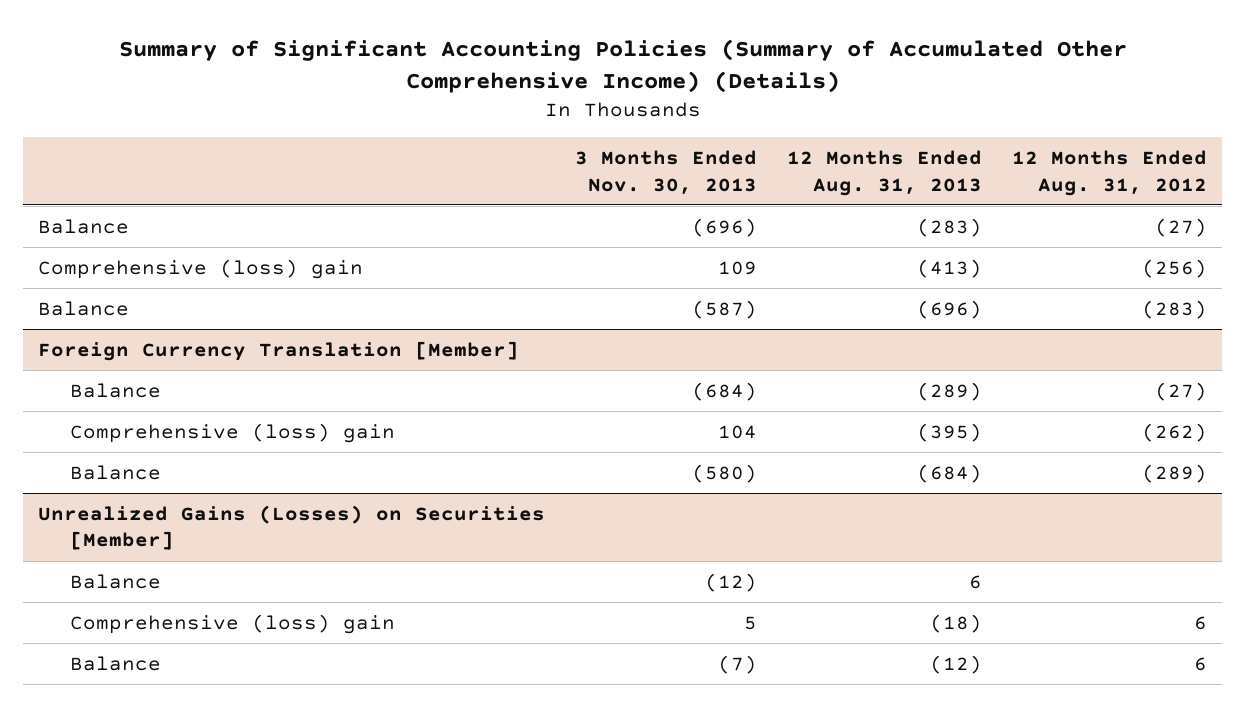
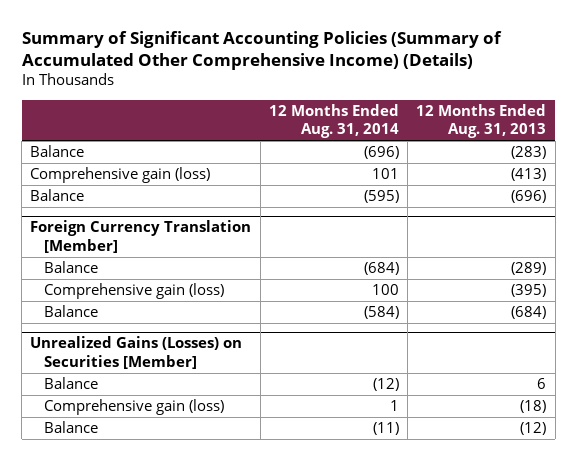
- | 3 Months Ended Nov. 30, 2013 | 12 Months Ended Aug. 31, 2013 | 12 Months Ended Aug. 31, 2012
+ | 12 Months Ended Aug. 31, 2014 | 12 Months Ended Aug. 31, 2013
- Comprehensive (loss) gain | 109 | (413) | (256)
+ Comprehensive gain (loss) | 101 | (413)
@ Foreign Currency Translation [Member]
- Comprehensive (loss) gain | 104 | (395) | (262)
+ Comprehensive gain (loss) | 100 | (395)
@ Unrealized Gains (Losses) on Securities [Member]
- Comprehensive (loss) gain | 5 | (18) | 6
+ Comprehensive gain (loss) | 1 | (18)

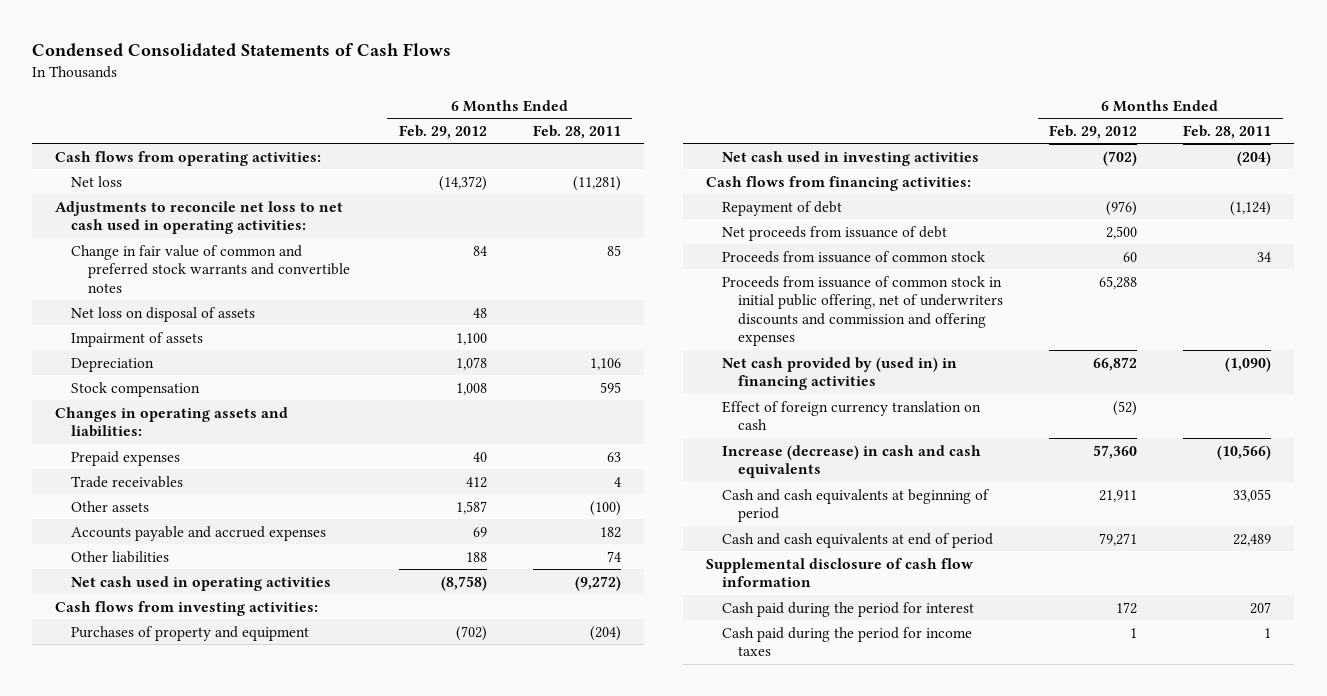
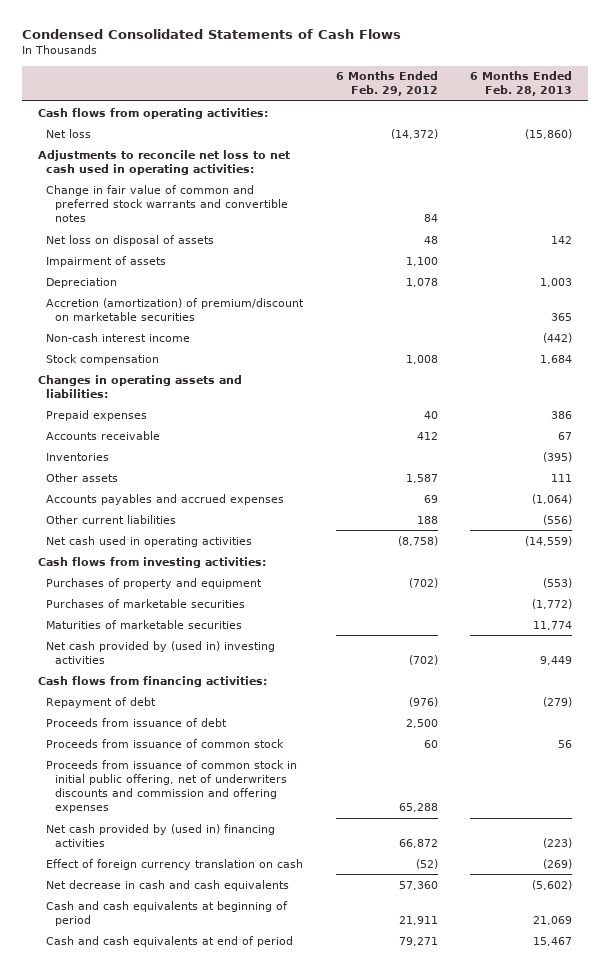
- | 6 Months Ended Feb. 29, 2012 | 6 Months Ended Feb. 28, 2011
+ | 6 Months Ended Feb. 29, 2012 | 6 Months Ended Feb. 28, 2013
+ Accretion (amortization) of premium/discount on marketable securities | | 365
+ Non-cash interest income | | (442)
- Trade receivables | 412 | 4
+ Accounts receivable | 412 | 67
+ Inventories | | (395)
- Accounts payable and accrued expenses | 69 | 182
- Other liabilities | 188 | 74
+ Accounts payables and accrued expenses | 69 | (1,064)
+ Other current liabilities | 188 | (556)
- Net cash used in investing activities | (702) | (204)
+ Purchases of marketable securities | | (1,772)
+ Maturities of marketable securities | | 11,774
+ Net cash provided by (used in) investing activities | (702) | 9,449
- Net proceeds from issuance of debt | 2,500 |
+ Proceeds from issuance of debt | 2,500 |
- Net cash provided by (used in) in financing activities | 66,872 | (1,090)
+ Net cash provided by (used in) financing activities | 66,872 | (223)
- Increase (decrease) in cash and cash equivalents | 57,360 | (10,566)
+ Net decrease in cash and cash equivalents | 57,360 | (5,602)
- Supplemental disclosure of cash flow information
- Cash paid during the period for interest | 172 | 207
- Cash paid during the period for income taxes | 1 | 1

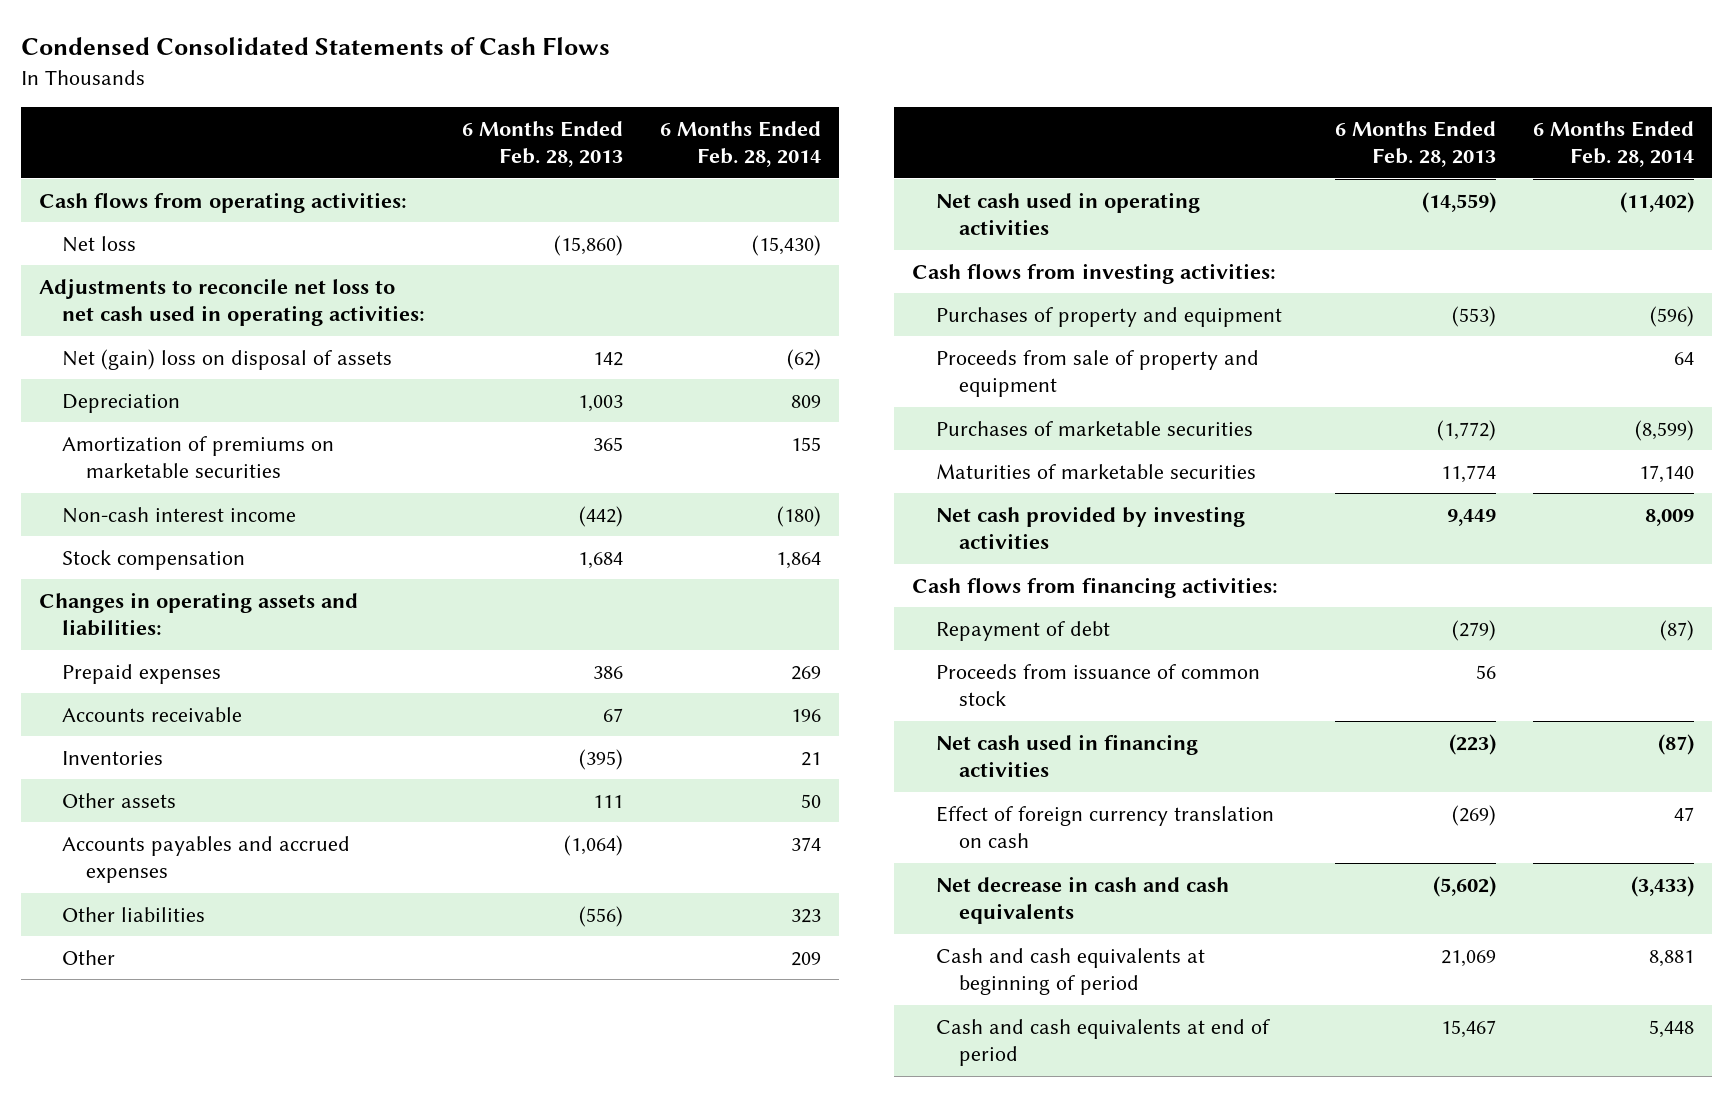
- | 6 Months Ended Feb. 29, 2012 | 6 Months Ended Feb. 28, 2013
+ | 6 Months Ended Feb. 28, 2013 | 6 Months Ended Feb. 28, 2014
- Change in fair value of common and preferred stock warrants and convertible notes | 84 |
- Net loss on disposal of assets | 48 | 142
- Impairment of assets | 1,100 |
+ Net (gain) loss on disposal of assets | 142 | (62)
- Accretion (amortization) of premium/discount on marketable securities | | 365
+ Amortization of premiums on marketable securities | 365 | 155
- Other current liabilities | 188 | (556)
+ Other liabilities | (556) | 323
+ Other | | 209
+ Proceeds from sale of property and equipment | | 64
- Net cash provided by (used in) investing activities | (702) | 9,449
+ Net cash provided by investing activities | 9,449 | 8,009
- Proceeds from issuance of debt | 2,500 |
- Proceeds from issuance of common stock in initial public offering, net of underwriters discounts and commission and offering expenses | 65,288 |
- Net cash provided by (used in) financing activities | 66,872 | (223)
+ Net cash used in financing activities | (223) | (87)

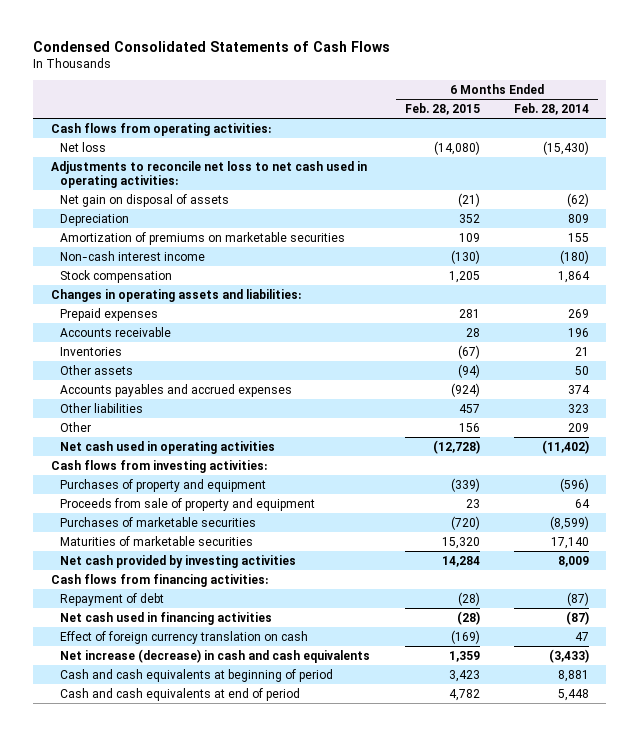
- | 6 Months Ended Feb. 28, 2013 | 6 Months Ended Feb. 28, 2014
+ | 6 Months Ended Feb. 28, 2015 | 6 Months Ended Feb. 28, 2014
- Net (gain) loss on disposal of assets | 142 | (62)
+ Net gain on disposal of assets | (21) | (62)
- Proceeds from issuance of common stock | 56 |
- Net decrease in cash and cash equivalents | (5,602) | (3,433)
+ Net increase (decrease) in cash and cash equivalents | 1,359 | (3,433)

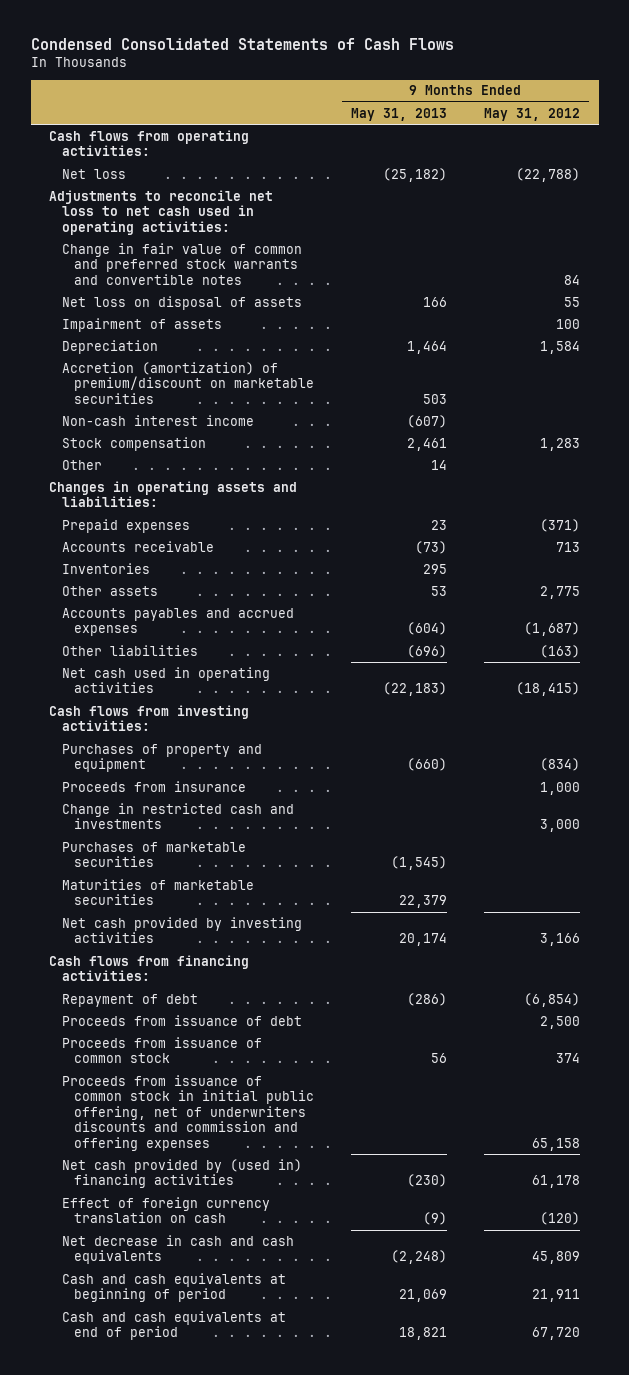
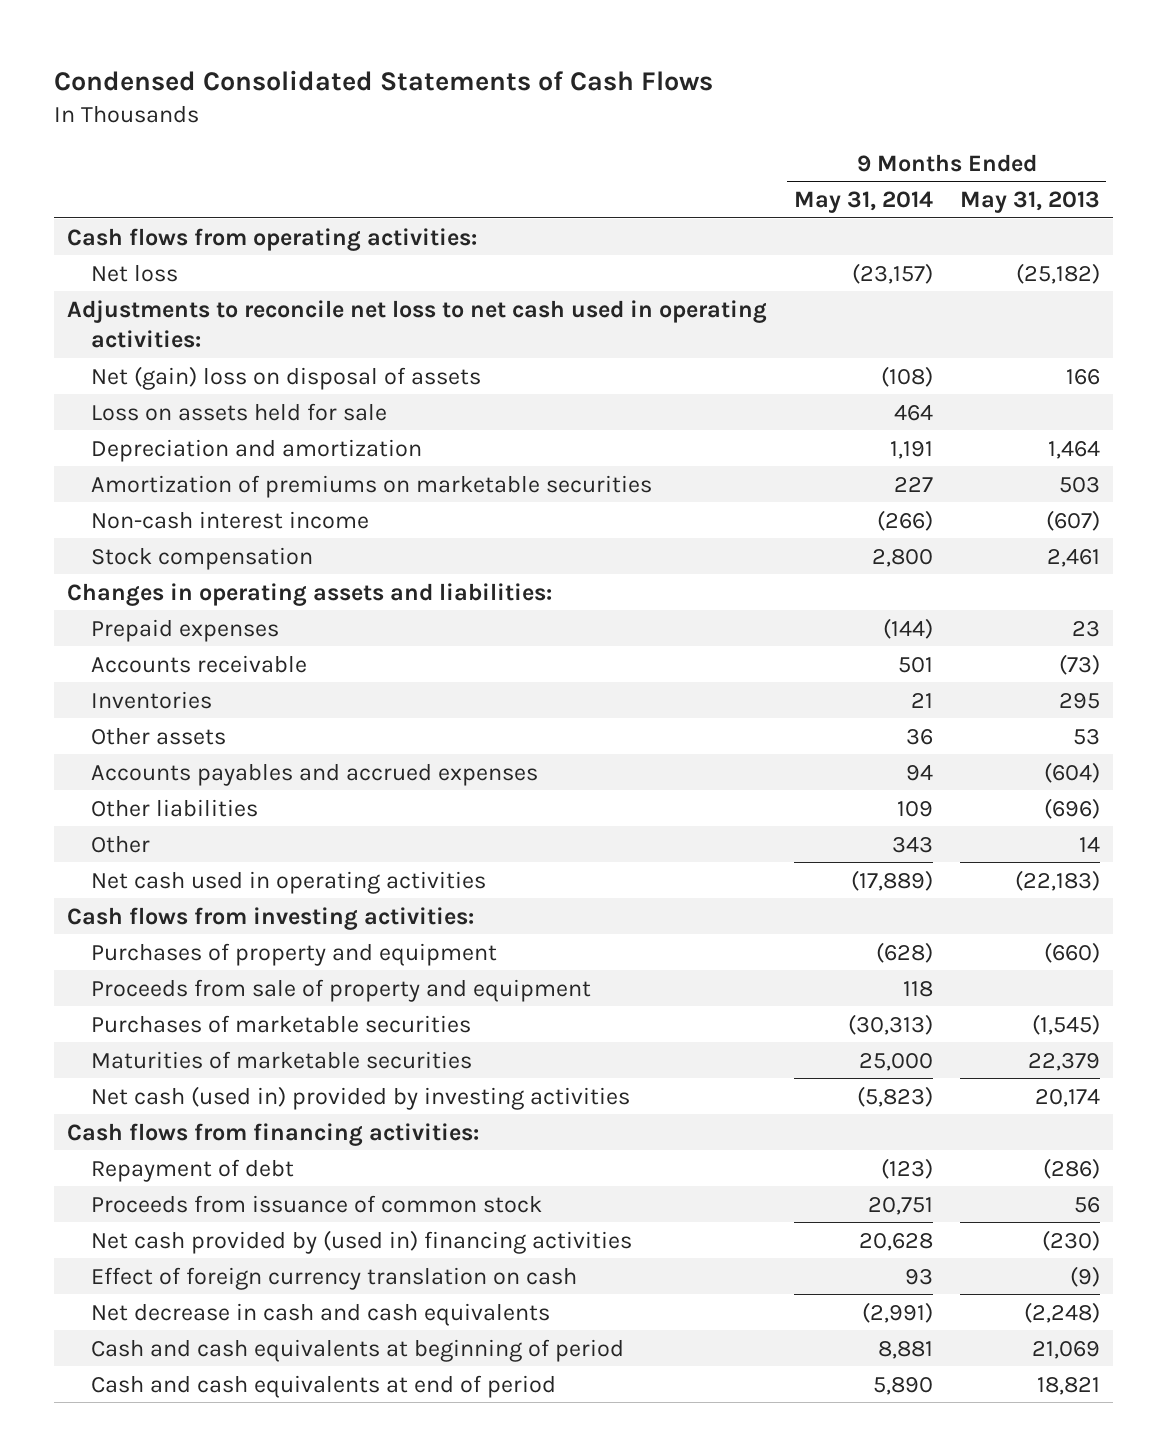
- | 9 Months Ended May 31, 2013 | 9 Months Ended May 31, 2012
+ | 9 Months Ended May 31, 2014 | 9 Months Ended May 31, 2013
- Change in fair value of common and preferred stock warrants and convertible notes | | 84
- Net loss on disposal of assets | 166 | 55
- Impairment of assets | | 100
- Depreciation | 1,464 | 1,584
- Accretion (amortization) of premium/discount on marketable securities | 503 |
+ Net (gain) loss on disposal of assets | (108) | 166
+ Loss on assets held for sale | 464 |
+ Depreciation and amortization | 1,191 | 1,464
+ Amortization of premiums on marketable securities | 227 | 503
moved down: Other | 343 | 14
- Proceeds from insurance | | 1,000
- Change in restricted cash and investments | | 3,000
+ Proceeds from sale of property and equipment | 118 |
- Net cash provided by investing activities | 20,174 | 3,166
+ Net cash (used in) provided by investing activities | (5,823) | 20,174
- Proceeds from issuance of debt | | 2,500
- Proceeds from issuance of common stock in initial public offering, net of underwriters discounts and commission and offering expenses | | 65,158

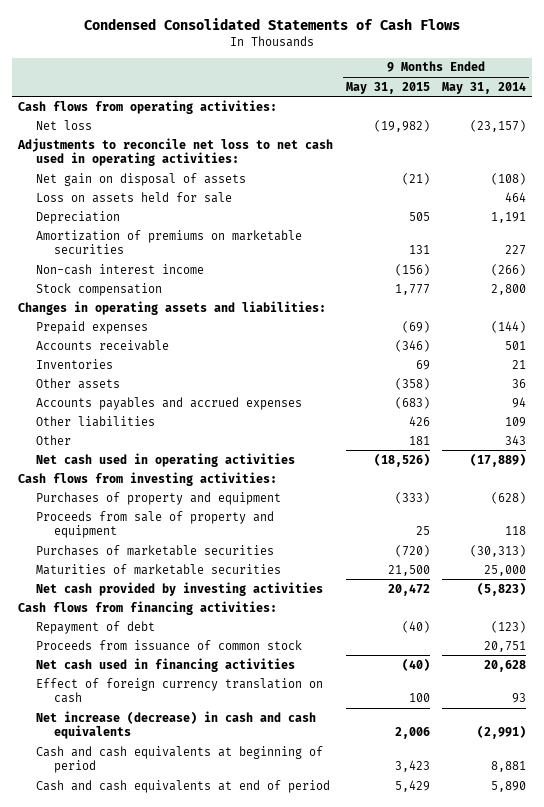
- | 9 Months Ended May 31, 2014 | 9 Months Ended May 31, 2013
+ | 9 Months Ended May 31, 2015 | 9 Months Ended May 31, 2014
- Net (gain) loss on disposal of assets | (108) | 166
+ Net gain on disposal of assets | (21) | (108)
- Depreciation and amortization | 1,191 | 1,464
+ Depreciation | 505 | 1,191
- Net cash (used in) provided by investing activities | (5,823) | 20,174
+ Net cash provided by investing activities | 20,472 | (5,823)
- Net cash provided by (used in) financing activities | 20,628 | (230)
+ Net cash used in financing activities | (40) | 20,628
- Net decrease in cash and cash equivalents | (2,991) | (2,248)
+ Net increase (decrease) in cash and cash equivalents | 2,006 | (2,991)

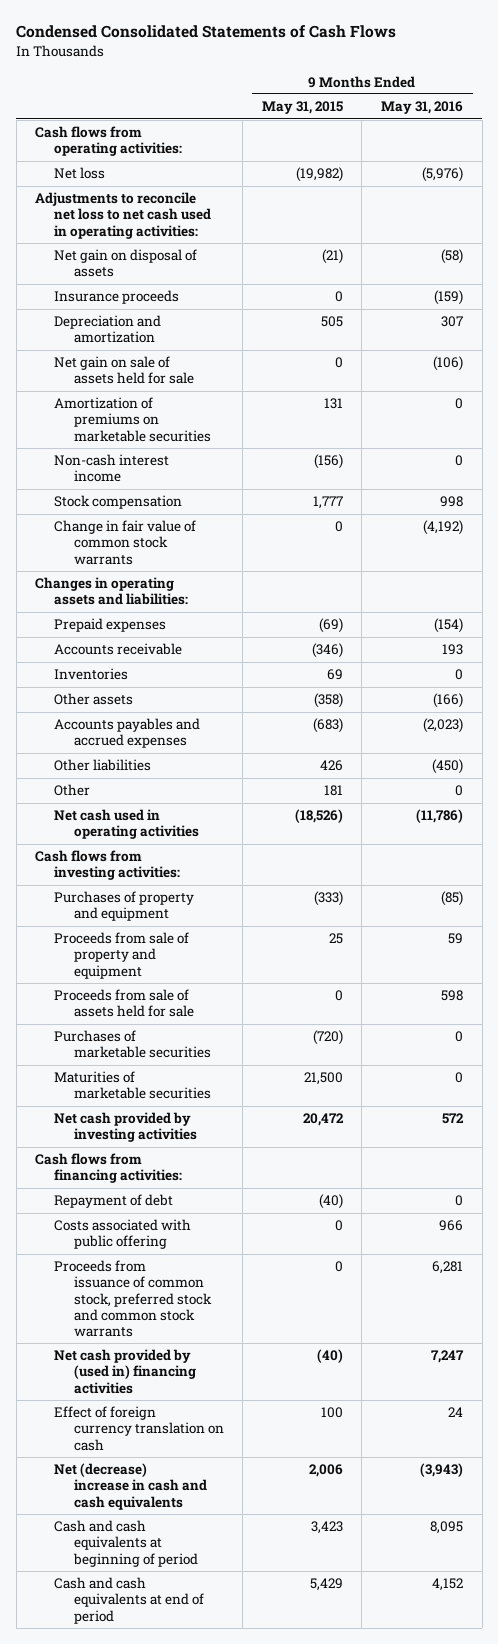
- | 9 Months Ended May 31, 2015 | 9 Months Ended May 31, 2014
+ | 9 Months Ended May 31, 2015 | 9 Months Ended May 31, 2016
- Loss on assets held for sale | | 464
- Depreciation | 505 | 1,191
+ Insurance proceeds | 0 | (159)
+ Depreciation and amortization | 505 | 307
+ Net gain on sale of assets held for sale | 0 | (106)
+ Change in fair value of common stock warrants | 0 | (4,192)
+ Proceeds from sale of assets held for sale | 0 | 598
- Proceeds from issuance of common stock | | 20,751
- Net cash used in financing activities | (40) | 20,628
+ Costs associated with public offering | 0 | 966
+ Proceeds from issuance of common stock, preferred stock and common stock warrants | 0 | 6,281
+ Net cash provided by (used in) financing activities | (40) | 7,247
- Net increase (decrease) in cash and cash equivalents | 2,006 | (2,991)
+ Net (decrease) increase in cash and cash equivalents | 2,006 | (3,943)

